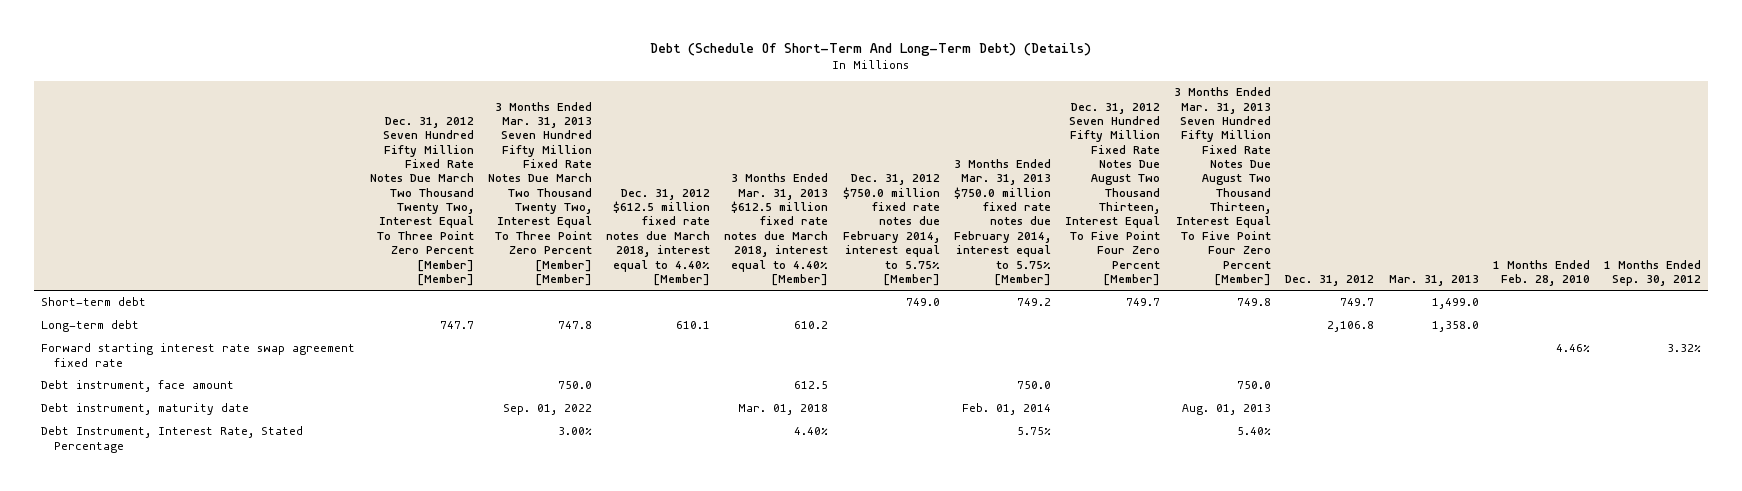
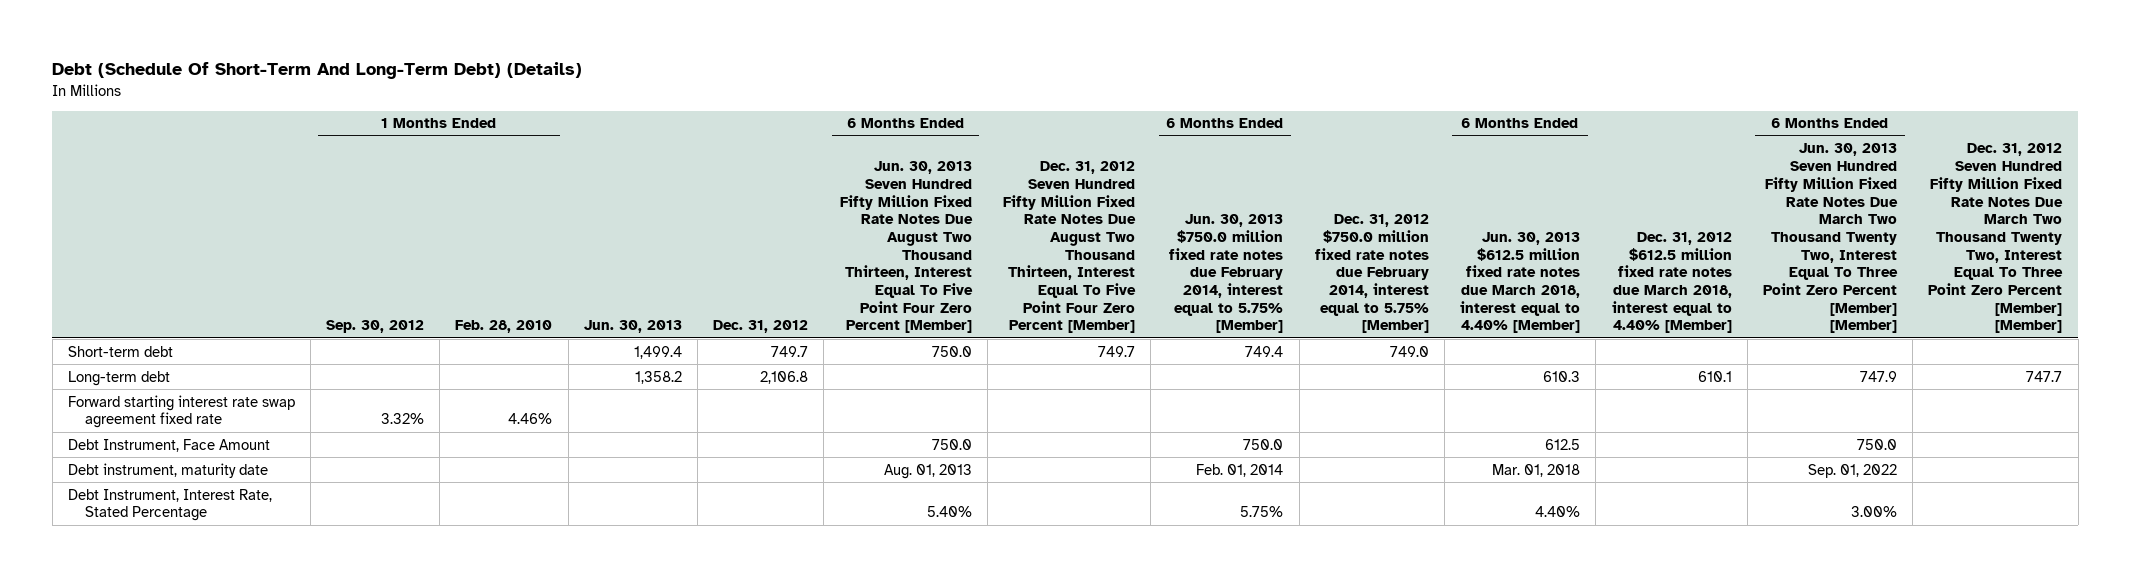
- | Dec. 31, 2012 Seven Hundred Fifty Million Fixed Rate Notes Due March Two Thousand Twenty Two, Interest Equal To Three Point Zero Percent [Member] [Member] | 3 Months Ended Mar. 31, 2013 Seven Hundred Fifty Million Fixed Rate Notes Due March Two Thousand Twenty Two, Interest Equal To Three Point Zero Percent [Member] [Member] | Dec. 31, 2012 $612.5 million fixed rate notes due March 2018, interest equal to 4.40% [Member] | 3 Months Ended Mar. 31, 2013 $612.5 million fixed rate notes due March 2018, interest equal to 4.40% [Member] | Dec. 31, 2012 $750.0 million fixed rate notes due February 2014, interest equal to 5.75% [Member] | 3 Months Ended Mar. 31, 2013 $750.0 million fixed rate notes due February 2014, interest equal to 5.75% [Member] | Dec. 31, 2012 Seven Hundred Fifty Million Fixed Rate Notes Due August Two Thousand Thirteen, Interest Equal To Five Point Four Zero Percent [Member] | 3 Months Ended Mar. 31, 2013 Seven Hundred Fifty Million Fixed Rate Notes Due August Two Thousand Thirteen, Interest Equal To Five Point Four Zero Percent [Member] | Dec. 31, 2012 | Mar. 31, 2013 | 1 Months Ended Feb. 28, 2010 | 1 Months Ended Sep. 30, 2012
+ | 1 Months Ended Sep. 30, 2012 | 1 Months Ended Feb. 28, 2010 | Jun. 30, 2013 | Dec. 31, 2012 | 6 Months Ended Jun. 30, 2013 Seven Hundred Fifty Million Fixed Rate Notes Due August Two Thousand Thirteen, Interest Equal To Five Point Four Zero Percent [Member] | Dec. 31, 2012 Seven Hundred Fifty Million Fixed Rate Notes Due August Two Thousand Thirteen, Interest Equal To Five Point Four Zero Percent [Member] | 6 Months Ended Jun. 30, 2013 $750.0 million fixed rate notes due February 2014, interest equal to 5.75% [Member] | Dec. 31, 2012 $750.0 million fixed rate notes due February 2014, interest equal to 5.75% [Member] | 6 Months Ended Jun. 30, 2013 $612.5 million fixed rate notes due March 2018, interest equal to 4.40% [Member] | Dec. 31, 2012 $612.5 million fixed rate notes due March 2018, interest equal to 4.40% [Member] | 6 Months Ended Jun. 30, 2013 Seven Hundred Fifty Million Fixed Rate Notes Due March Two Thousand Twenty Two, Interest Equal To Three Point Zero Percent [Member] [Member] | Dec. 31, 2012 Seven Hundred Fifty Million Fixed Rate Notes Due March Two Thousand Twenty Two, Interest Equal To Three Point Zero Percent [Member] [Member]
- Debt instrument, face amount | | 750.0 | | 612.5 | | 750.0 | | 750.0 | | | |
+ Debt Instrument, Face Amount | | | | | 750.0 | | 750.0 | | 612.5 | | 750.0 |

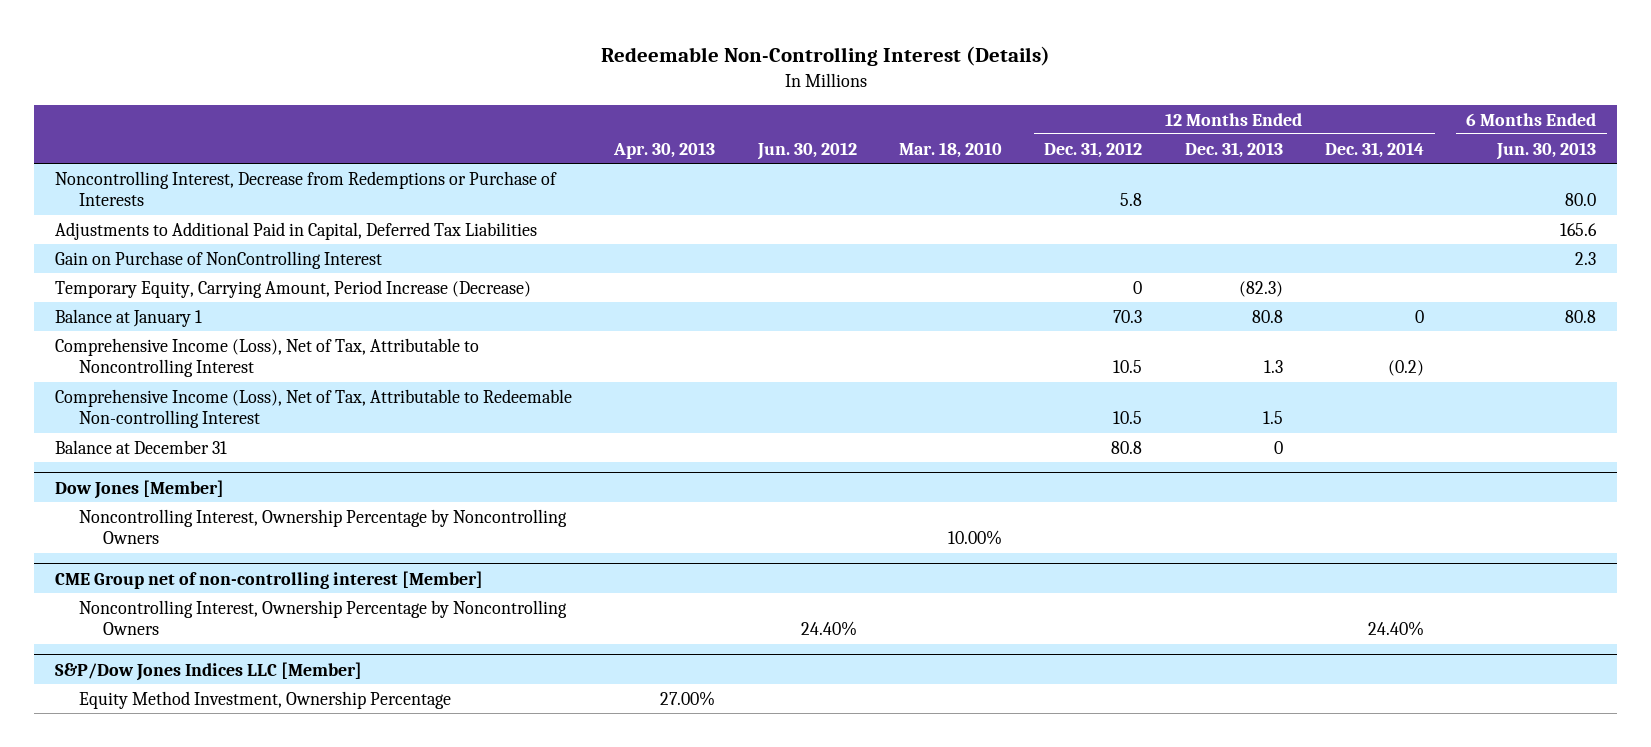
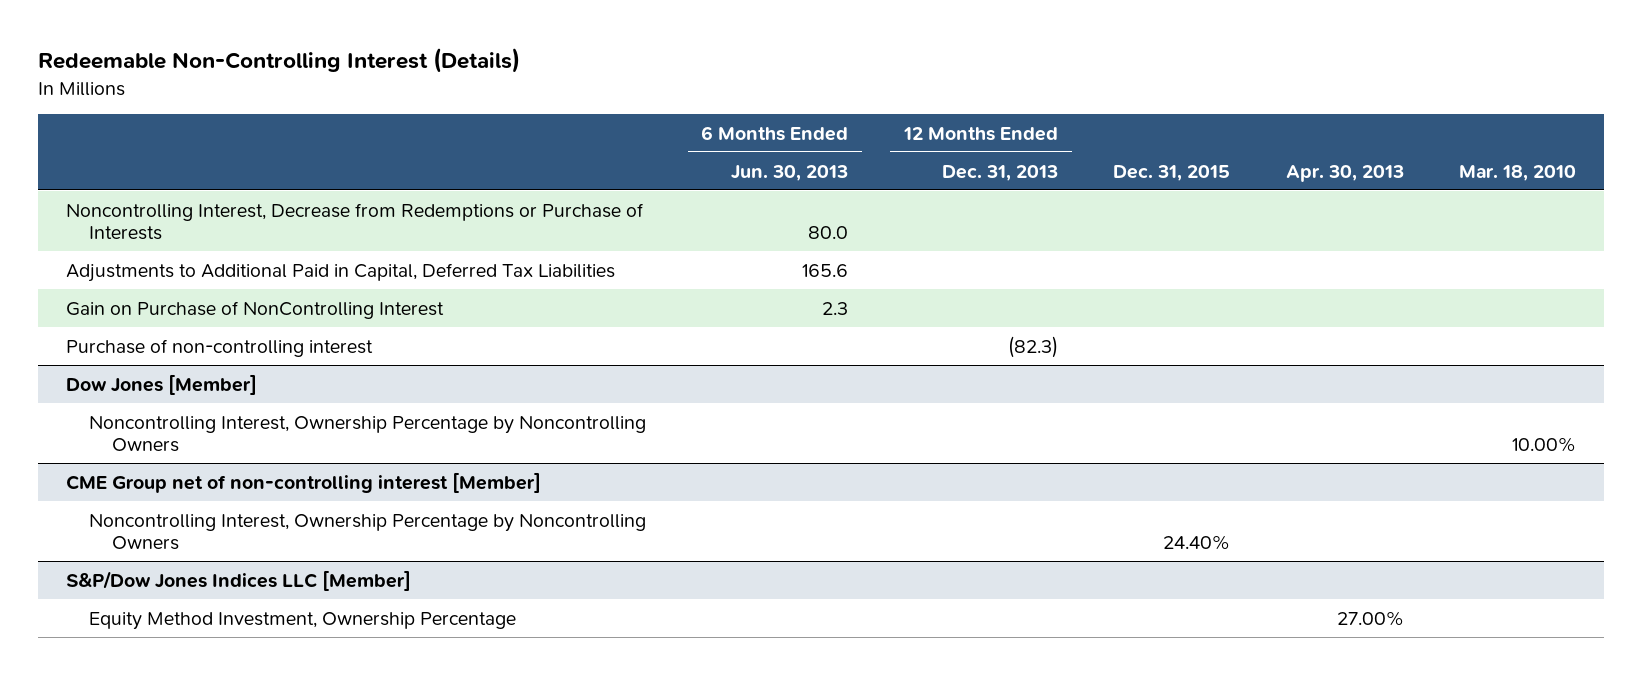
- | Apr. 30, 2013 | Jun. 30, 2012 | Mar. 18, 2010 | 12 Months Ended Dec. 31, 2012 | 12 Months Ended Dec. 31, 2013 | 12 Months Ended Dec. 31, 2014 | 6 Months Ended Jun. 30, 2013
+ | 6 Months Ended Jun. 30, 2013 | 12 Months Ended Dec. 31, 2013 | Dec. 31, 2015 | Apr. 30, 2013 | Mar. 18, 2010
- Temporary Equity, Carrying Amount, Period Increase (Decrease) | | | | 0 | (82.3) | |
- Balance at January 1 | | | | 70.3 | 80.8 | 0 | 80.8
- Comprehensive Income (Loss), Net of Tax, Attributable to Noncontrolling Interest | | | | 10.5 | 1.3 | (0.2) |
- Comprehensive Income (Loss), Net of Tax, Attributable to Redeemable Non-controlling Interest | | | | 10.5 | 1.5 | |
- Balance at December 31 | | | | 80.8 | 0 | |
+ Purchase of non-controlling interest | | (82.3) | | |

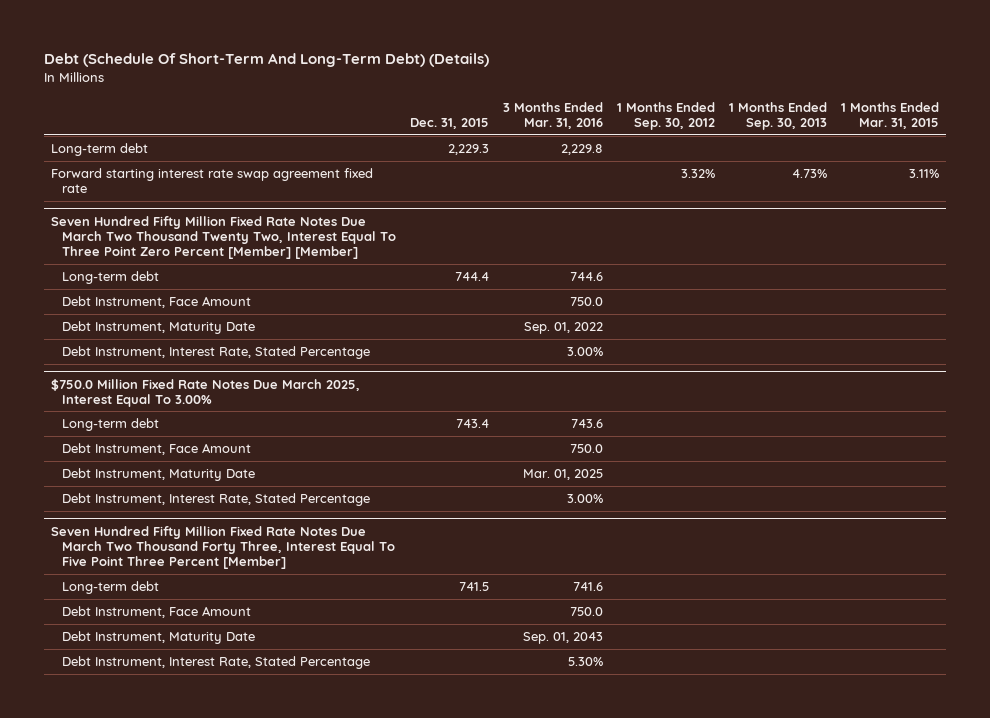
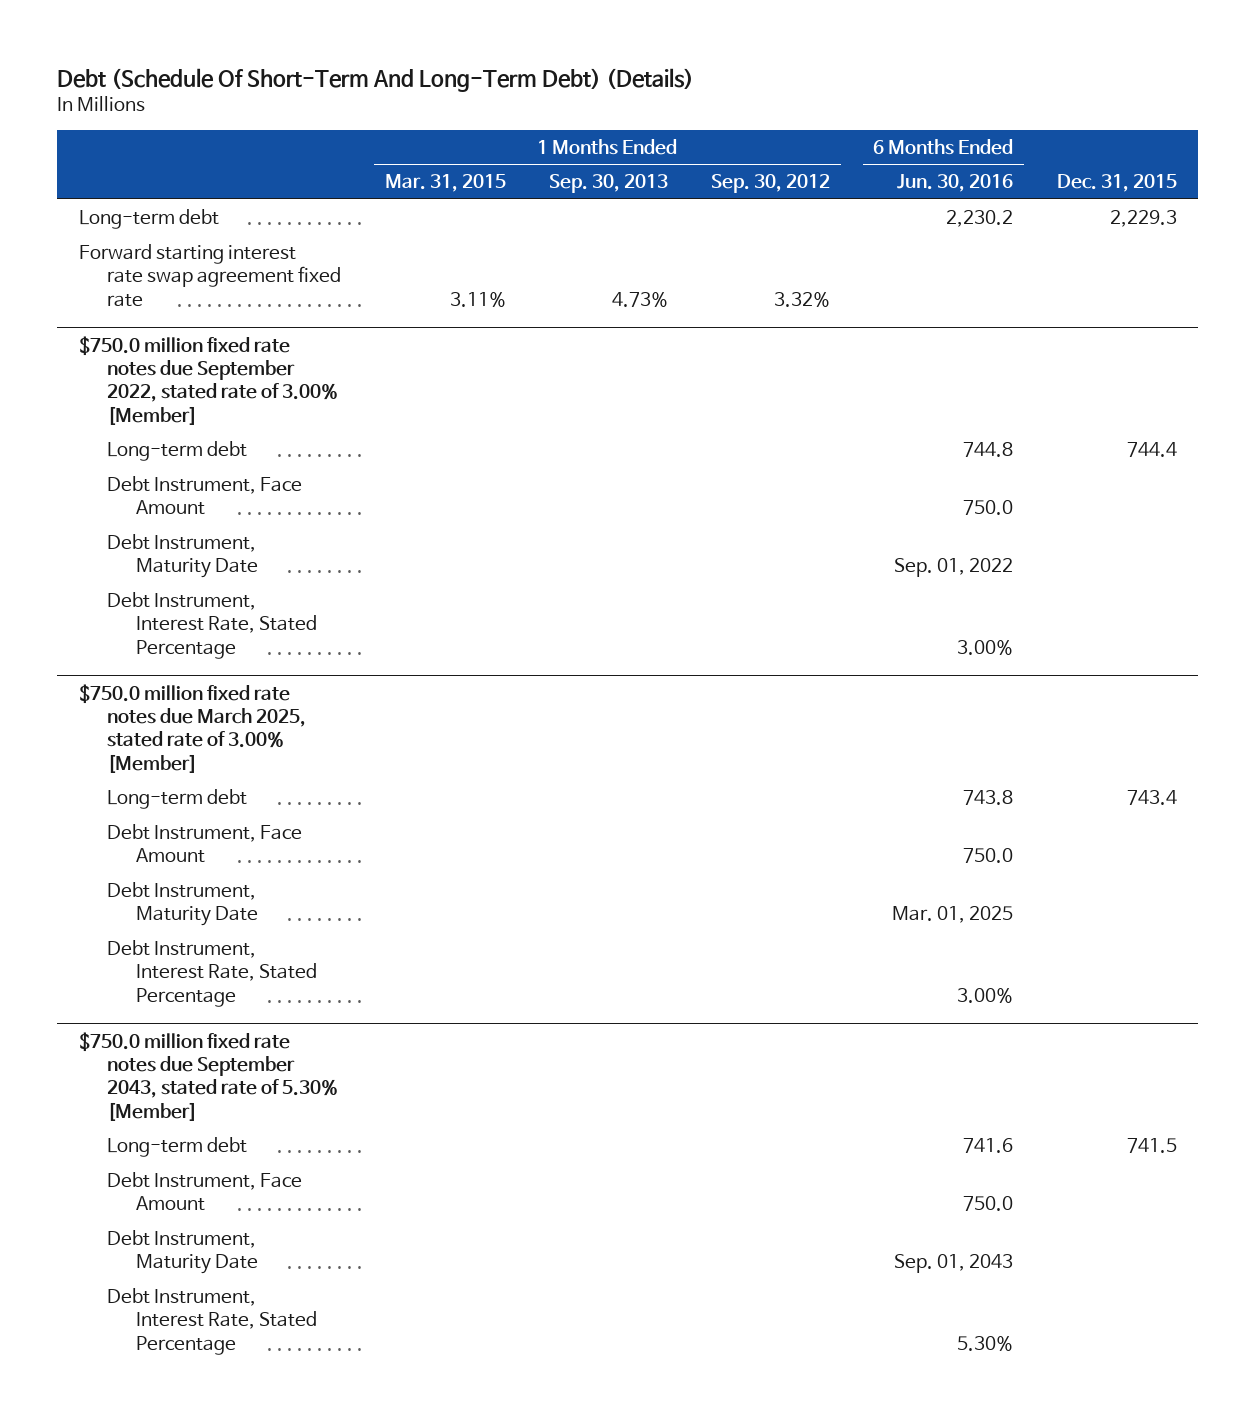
- | Dec. 31, 2015 | 3 Months Ended Mar. 31, 2016 | 1 Months Ended Sep. 30, 2012 | 1 Months Ended Sep. 30, 2013 | 1 Months Ended Mar. 31, 2015
+ | 1 Months Ended Mar. 31, 2015 | 1 Months Ended Sep. 30, 2013 | 1 Months Ended Sep. 30, 2012 | 6 Months Ended Jun. 30, 2016 | Dec. 31, 2015
- Seven Hundred Fifty Million Fixed Rate Notes Due March Two Thousand Twenty Two, Interest Equal To Three Point Zero Percent [Member] [Member]
+ $750.0 million fixed rate notes due September 2022, stated rate of 3.00% [Member]
- $750.0 Million Fixed Rate Notes Due March 2025, Interest Equal To 3.00%
+ $750.0 million fixed rate notes due March 2025, stated rate of 3.00% [Member]
- Seven Hundred Fifty Million Fixed Rate Notes Due March Two Thousand Forty Three, Interest Equal To Five Point Three Percent [Member]
+ $750.0 million fixed rate notes due September 2043, stated rate of 5.30% [Member]

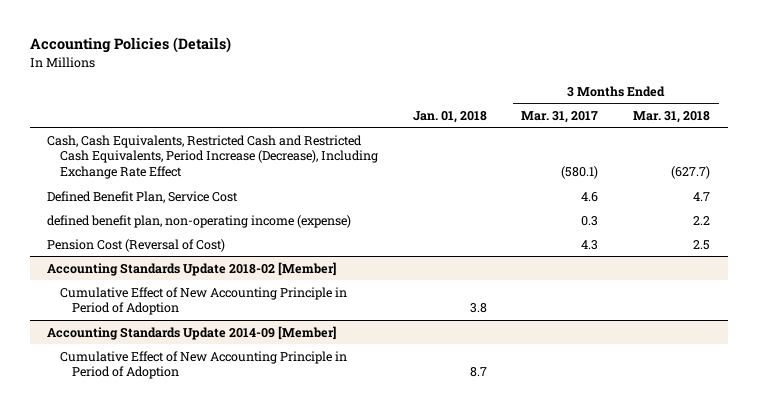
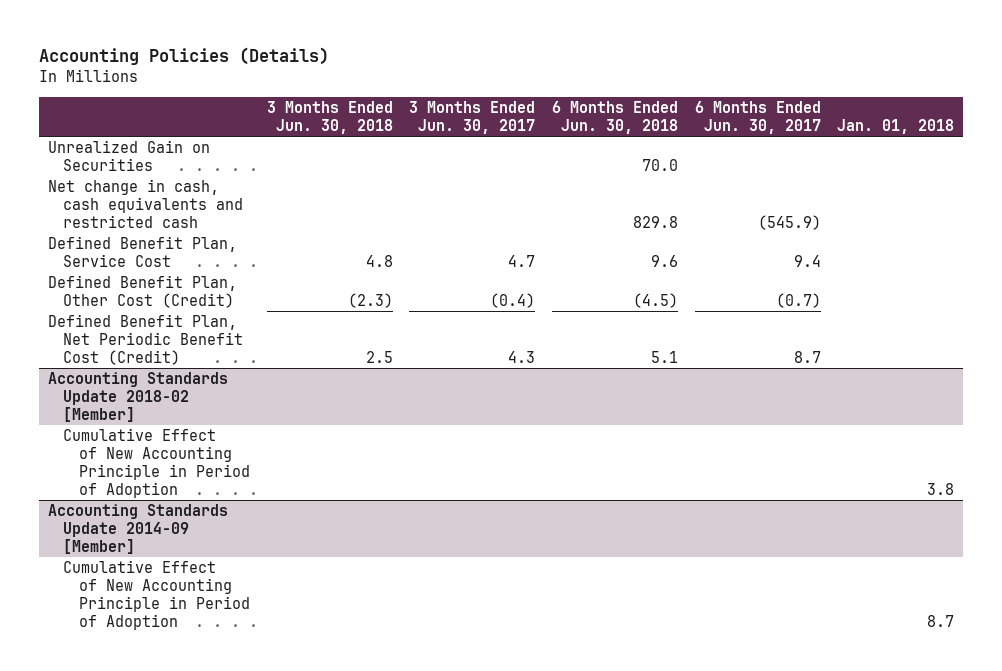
- | Jan. 01, 2018 | 3 Months Ended Mar. 31, 2017 | 3 Months Ended Mar. 31, 2018
+ | 3 Months Ended Jun. 30, 2018 | 3 Months Ended Jun. 30, 2017 | 6 Months Ended Jun. 30, 2018 | 6 Months Ended Jun. 30, 2017 | Jan. 01, 2018
- Cash, Cash Equivalents, Restricted Cash and Restricted Cash Equivalents, Period Increase (Decrease), Including Exchange Rate Effect | | (580.1) | (627.7)
+ Unrealized Gain on Securities | | | 70.0 | |
+ Net change in cash, cash equivalents and restricted cash | | | 829.8 | (545.9) |
- defined benefit plan, non-operating income (expense) | | 0.3 | 2.2
- Pension Cost (Reversal of Cost) | | 4.3 | 2.5
+ Defined Benefit Plan, Other Cost (Credit) | (2.3) | (0.4) | (4.5) | (0.7) |
+ Defined Benefit Plan, Net Periodic Benefit Cost (Credit) | 2.5 | 4.3 | 5.1 | 8.7 |

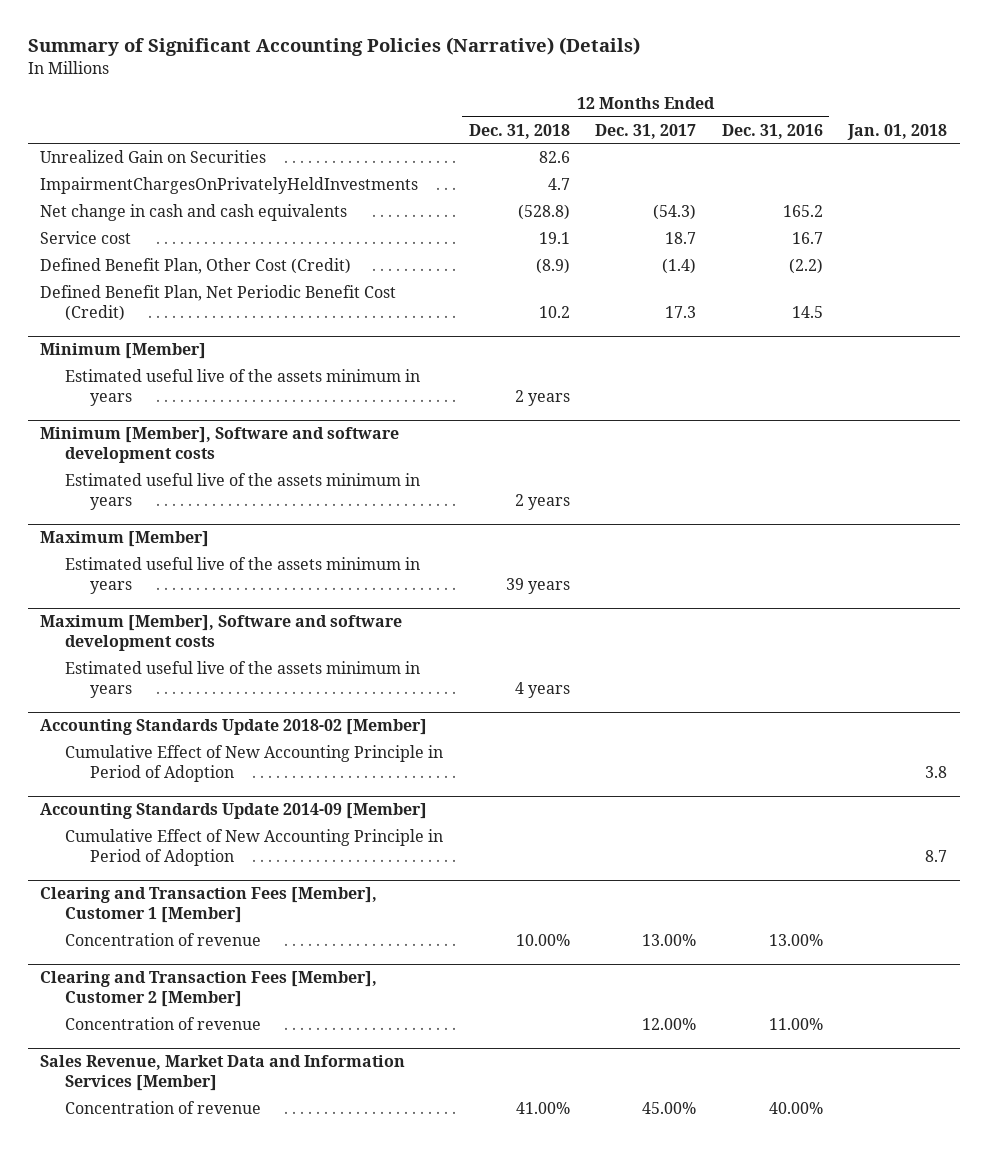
- Accounting Policies (Details)
+ Summary of Significant Accounting Policies (Narrative) (Details)
- | 3 Months Ended Jun. 30, 2018 | 3 Months Ended Jun. 30, 2017 | 6 Months Ended Jun. 30, 2018 | 6 Months Ended Jun. 30, 2017 | Jan. 01, 2018
+ | 12 Months Ended Dec. 31, 2018 | 12 Months Ended Dec. 31, 2017 | 12 Months Ended Dec. 31, 2016 | Jan. 01, 2018
- Net change in cash, cash equivalents and restricted cash | | | 829.8 | (545.9) |
- Defined Benefit Plan, Service Cost | 4.8 | 4.7 | 9.6 | 9.4 |
+ ImpairmentChargesOnPrivatelyHeldInvestments | 4.7 | | |
+ Net change in cash and cash equivalents | (528.8) | (54.3) | 165.2 |
+ Service cost | 19.1 | 18.7 | 16.7 |
+ Minimum [Member]
+ Estimated useful live of the assets minimum in years | 2 years | | |
+ Minimum [Member], Software and software development costs
+ Estimated useful live of the assets minimum in years | 2 years | | |
+ Maximum [Member]
+ Estimated useful live of the assets minimum in years | 39 years | | |
+ Maximum [Member], Software and software development costs
+ Estimated useful live of the assets minimum in years | 4 years | | |
+ Clearing and Transaction Fees [Member], Customer 1 [Member]
+ Concentration of revenue | 10.00% | 13.00% | 13.00% |
+ Clearing and Transaction Fees [Member], Customer 2 [Member]
+ Concentration of revenue | | 12.00% | 11.00% |
+ Sales Revenue, Market Data and Information Services [Member]
+ Concentration of revenue | 41.00% | 45.00% | 40.00% |

